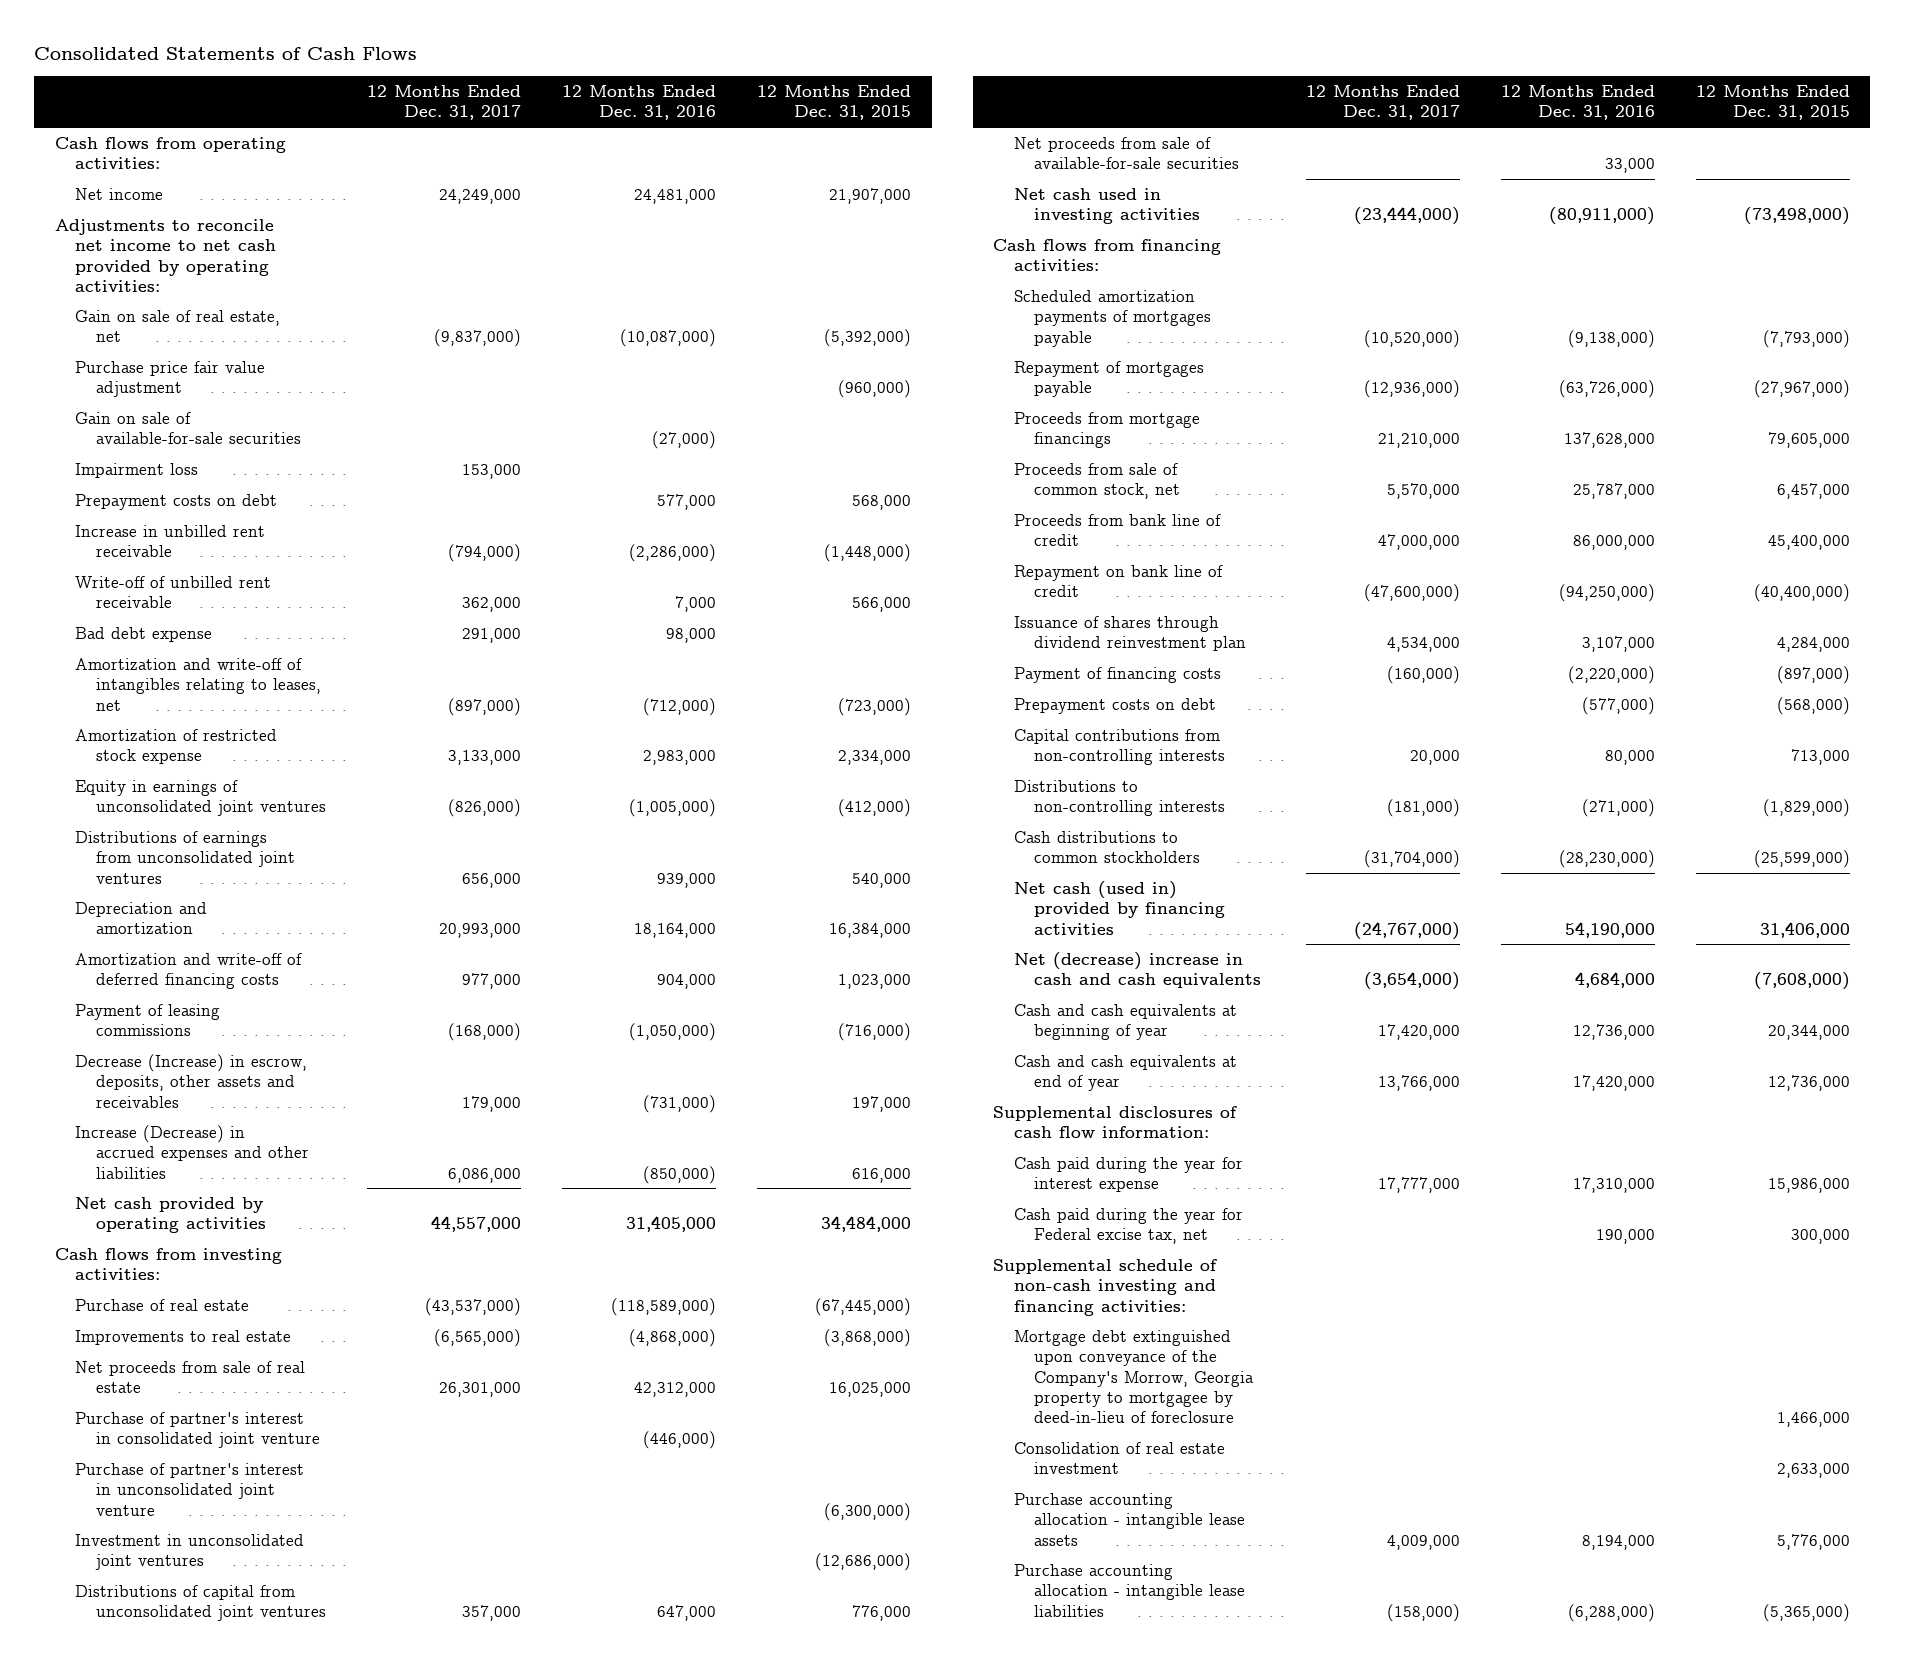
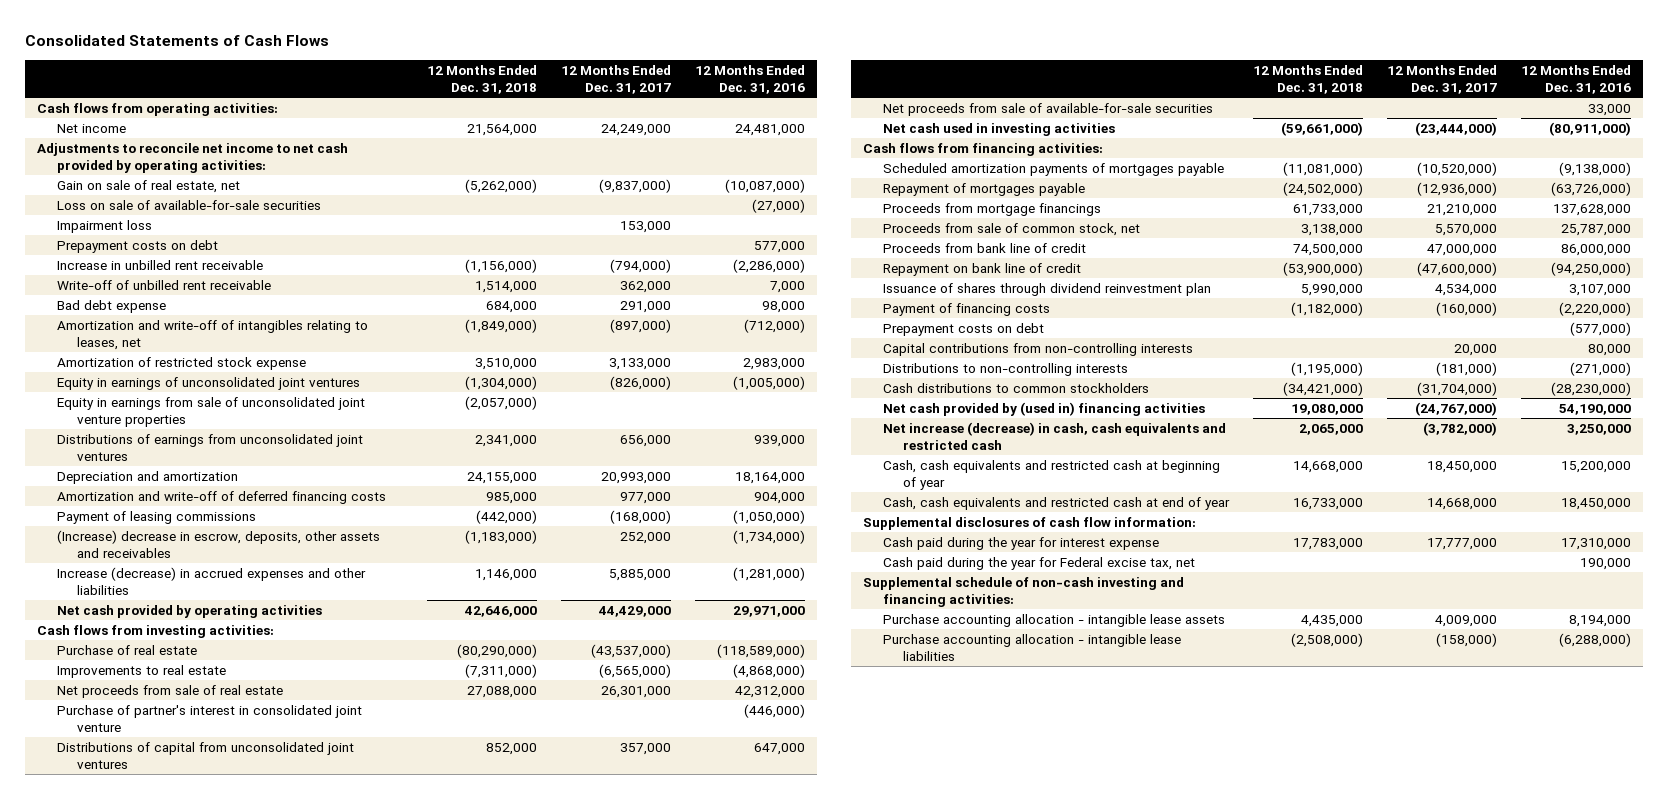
- | 12 Months Ended Dec. 31, 2017 | 12 Months Ended Dec. 31, 2016 | 12 Months Ended Dec. 31, 2015
+ | 12 Months Ended Dec. 31, 2018 | 12 Months Ended Dec. 31, 2017 | 12 Months Ended Dec. 31, 2016
- Purchase price fair value adjustment | | | (960,000)
- Gain on sale of available-for-sale securities | | (27,000) |
+ Loss on sale of available-for-sale securities | | | (27,000)
+ Equity in earnings from sale of unconsolidated joint venture properties | (2,057,000) | |
- Decrease (Increase) in escrow, deposits, other assets and receivables | 179,000 | (731,000) | 197,000
- Increase (Decrease) in accrued expenses and other liabilities | 6,086,000 | (850,000) | 616,000
- Net cash provided by operating activities | 44,557,000 | 31,405,000 | 34,484,000
+ (Increase) decrease in escrow, deposits, other assets and receivables | (1,183,000) | 252,000 | (1,734,000)
+ Increase (decrease) in accrued expenses and other liabilities | 1,146,000 | 5,885,000 | (1,281,000)
+ Net cash provided by operating activities | 42,646,000 | 44,429,000 | 29,971,000
- Purchase of partner's interest in unconsolidated joint venture | | | (6,300,000)
- Investment in unconsolidated joint ventures | | | (12,686,000)
- Net cash (used in) provided by financing activities | (24,767,000) | 54,190,000 | 31,406,000
- Net (decrease) increase in cash and cash equivalents | (3,654,000) | 4,684,000 | (7,608,000)
- Cash and cash equivalents at beginning of year | 17,420,000 | 12,736,000 | 20,344,000
- Cash and cash equivalents at end of year | 13,766,000 | 17,420,000 | 12,736,000
+ Net cash provided by (used in) financing activities | 19,080,000 | (24,767,000) | 54,190,000
+ Net increase (decrease) in cash, cash equivalents and restricted cash | 2,065,000 | (3,782,000) | 3,250,000
+ Cash, cash equivalents and restricted cash at beginning of year | 14,668,000 | 18,450,000 | 15,200,000
+ Cash, cash equivalents and restricted cash at end of year | 16,733,000 | 14,668,000 | 18,450,000
- Mortgage debt extinguished upon conveyance of the Company's Morrow, Georgia property to mortgagee by deed-in-lieu of foreclosure | | | 1,466,000
- Consolidation of real estate investment | | | 2,633,000

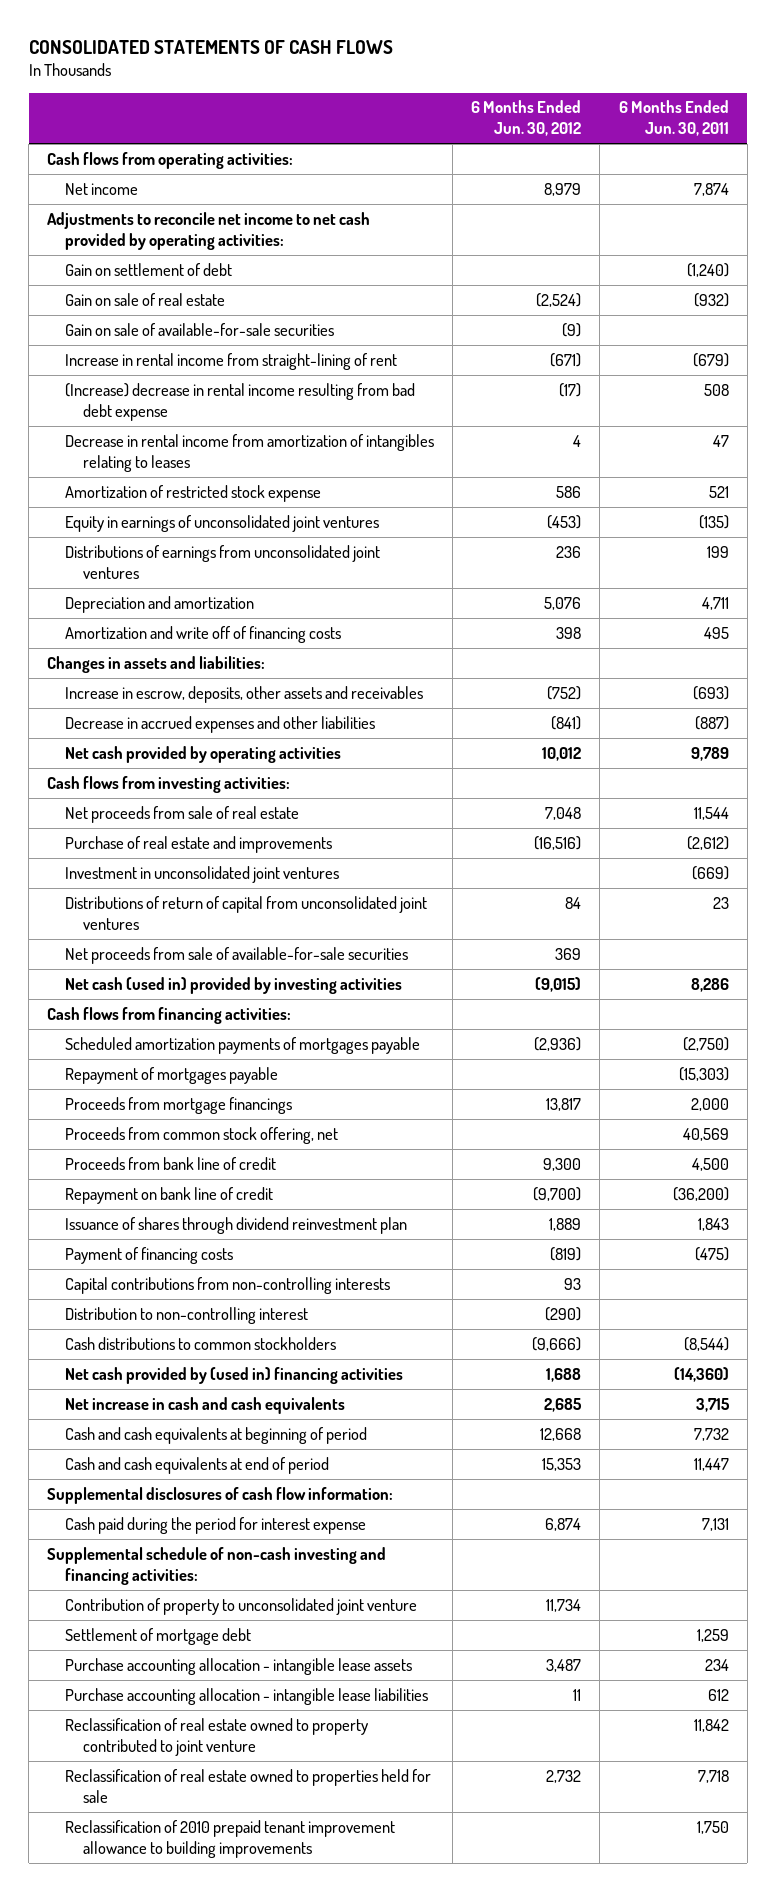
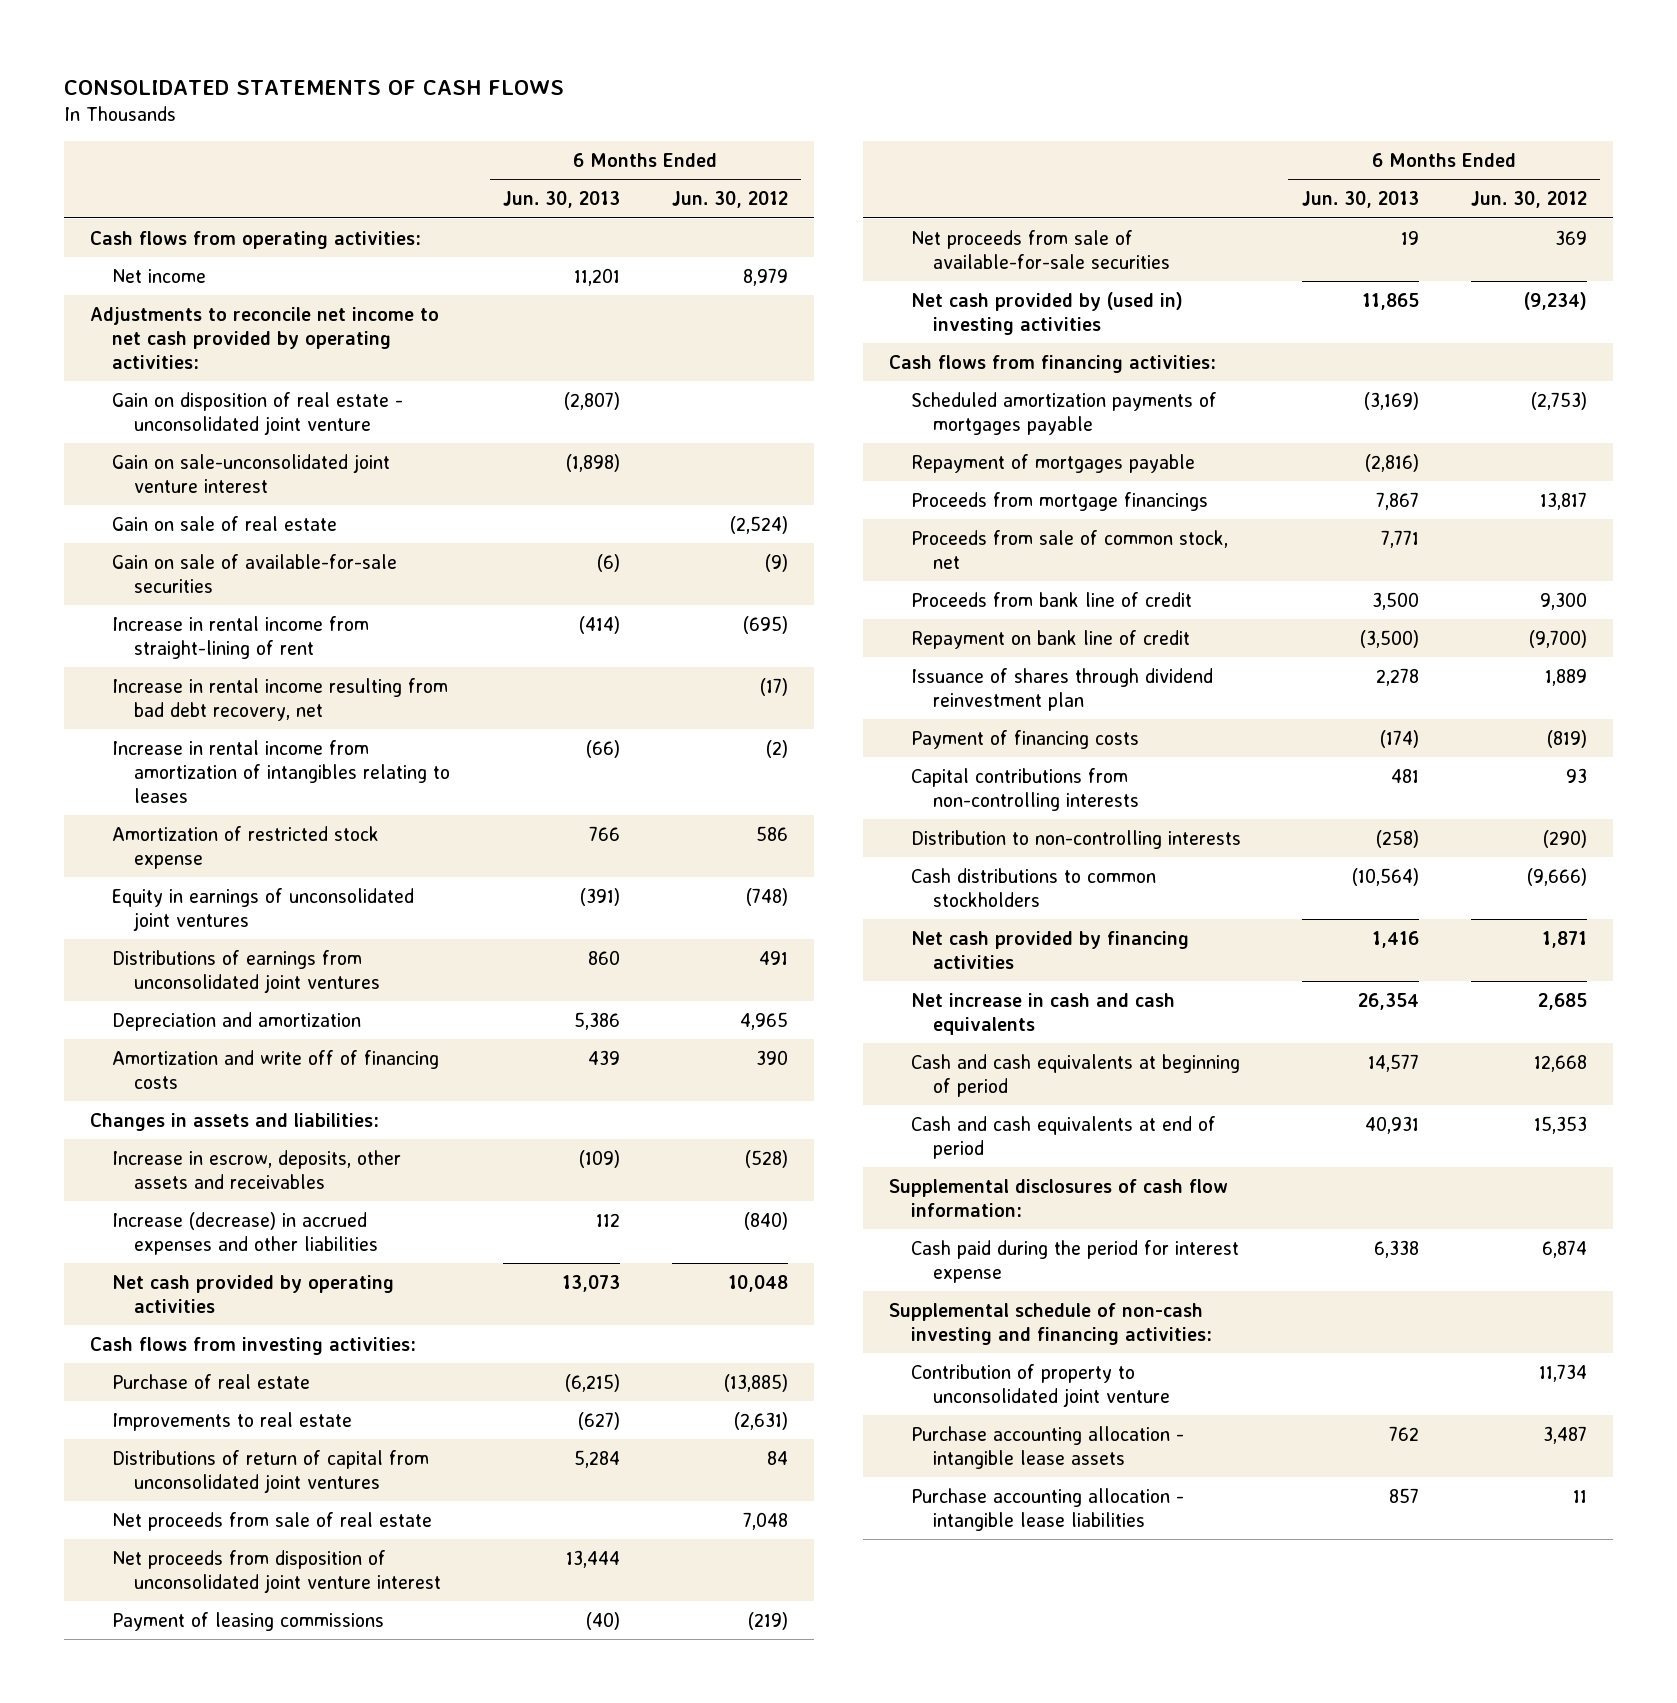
- | 6 Months Ended Jun. 30, 2012 | 6 Months Ended Jun. 30, 2011
+ | 6 Months Ended Jun. 30, 2013 | 6 Months Ended Jun. 30, 2012
- Gain on settlement of debt | | (1,240)
+ Gain on disposition of real estate - unconsolidated joint venture | (2,807) |
+ Gain on sale-unconsolidated joint venture interest | (1,898) |
- Increase in rental income from straight-lining of rent | (671) | (679)
- (Increase) decrease in rental income resulting from bad debt expense | (17) | 508
- Decrease in rental income from amortization of intangibles relating to leases | 4 | 47
+ Increase in rental income from straight-lining of rent | (414) | (695)
+ Increase in rental income resulting from bad debt recovery, net | | (17)
+ Increase in rental income from amortization of intangibles relating to leases | (66) | (2)
- Equity in earnings of unconsolidated joint ventures | (453) | (135)
- Distributions of earnings from unconsolidated joint ventures | 236 | 199
- Depreciation and amortization | 5,076 | 4,711
- Amortization and write off of financing costs | 398 | 495
+ Equity in earnings of unconsolidated joint ventures | (391) | (748)
+ Distributions of earnings from unconsolidated joint ventures | 860 | 491
+ Depreciation and amortization | 5,386 | 4,965
+ Amortization and write off of financing costs | 439 | 390
- Increase in escrow, deposits, other assets and receivables | (752) | (693)
- Decrease in accrued expenses and other liabilities | (841) | (887)
- Net cash provided by operating activities | 10,012 | 9,789
+ Increase in escrow, deposits, other assets and receivables | (109) | (528)
+ Increase (decrease) in accrued expenses and other liabilities | 112 | (840)
+ Net cash provided by operating activities | 13,073 | 10,048
- Purchase of real estate and improvements | (16,516) | (2,612)
- Investment in unconsolidated joint ventures | | (669)
+ Purchase of real estate | (6,215) | (13,885)
+ Improvements to real estate | (627) | (2,631)
moved down: Net proceeds from sale of real estate | | 7,048
+ Net proceeds from disposition of unconsolidated joint venture interest | 13,444 |
+ Payment of leasing commissions | (40) | (219)
- Net cash (used in) provided by investing activities | (9,015) | 8,286
+ Net cash provided by (used in) investing activities | 11,865 | (9,234)
- Scheduled amortization payments of mortgages payable | (2,936) | (2,750)
+ Scheduled amortization payments of mortgages payable | (3,169) | (2,753)
- Proceeds from common stock offering, net | | 40,569
+ Proceeds from sale of common stock, net | 7,771 |
- Distribution to non-controlling interest | (290) |
+ Distribution to non-controlling interests | (258) | (290)
- Net cash provided by (used in) financing activities | 1,688 | (14,360)
+ Net cash provided by financing activities | 1,416 | 1,871
- Settlement of mortgage debt | | 1,259
- Reclassification of real estate owned to property contributed to joint venture | | 11,842
- Reclassification of real estate owned to properties held for sale | 2,732 | 7,718
- Reclassification of 2010 prepaid tenant improvement allowance to building improvements | | 1,750

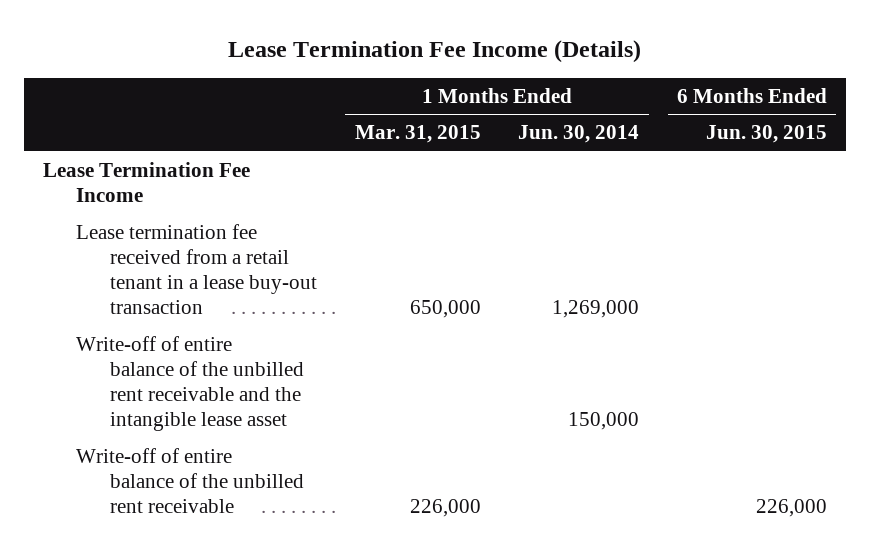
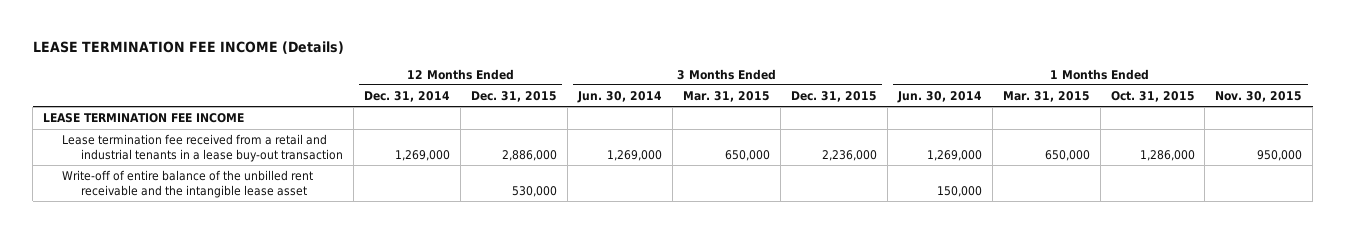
- Lease Termination Fee Income (Details)
+ LEASE TERMINATION FEE INCOME (Details)
- | 1 Months Ended Mar. 31, 2015 | 1 Months Ended Jun. 30, 2014 | 6 Months Ended Jun. 30, 2015
+ | 12 Months Ended Dec. 31, 2014 | 12 Months Ended Dec. 31, 2015 | 3 Months Ended Jun. 30, 2014 | 3 Months Ended Mar. 31, 2015 | 3 Months Ended Dec. 31, 2015 | 1 Months Ended Jun. 30, 2014 | 1 Months Ended Mar. 31, 2015 | 1 Months Ended Oct. 31, 2015 | 1 Months Ended Nov. 30, 2015
- Lease Termination Fee Income
- Lease termination fee received from a retail tenant in a lease buy-out transaction | 650,000 | 1,269,000 |
+ LEASE TERMINATION FEE INCOME
+ Lease termination fee received from a retail and industrial tenants in a lease buy-out transaction | 1,269,000 | 2,886,000 | 1,269,000 | 650,000 | 2,236,000 | 1,269,000 | 650,000 | 1,286,000 | 950,000
- Write-off of entire balance of the unbilled rent receivable | 226,000 | | 226,000

